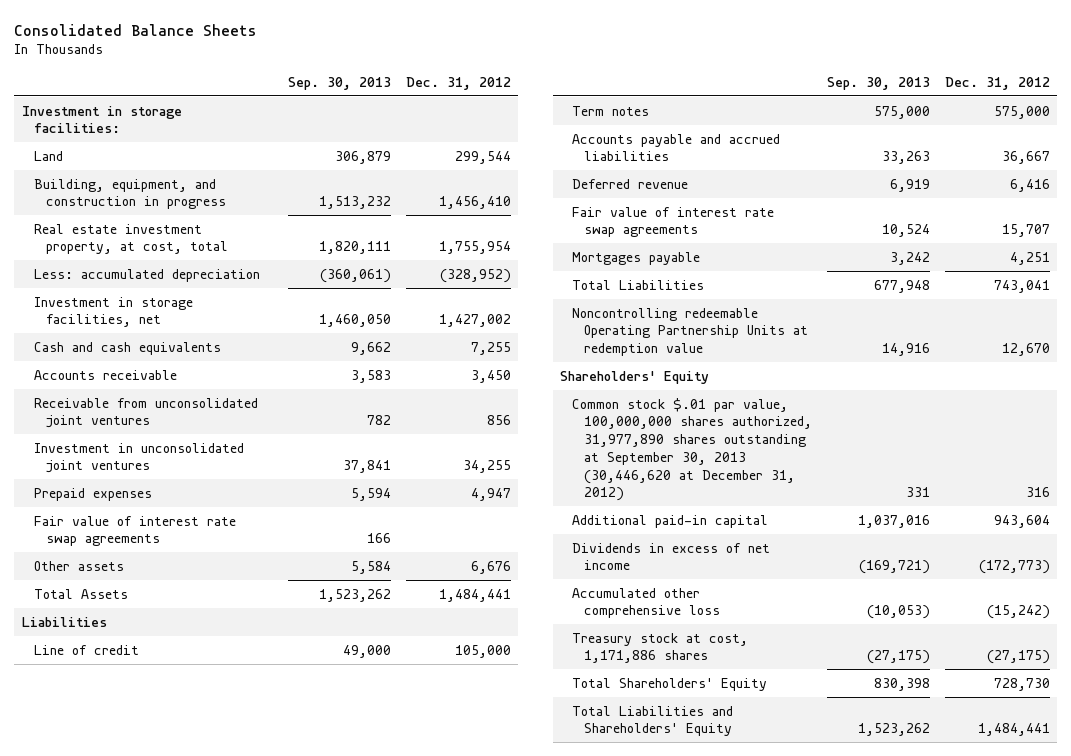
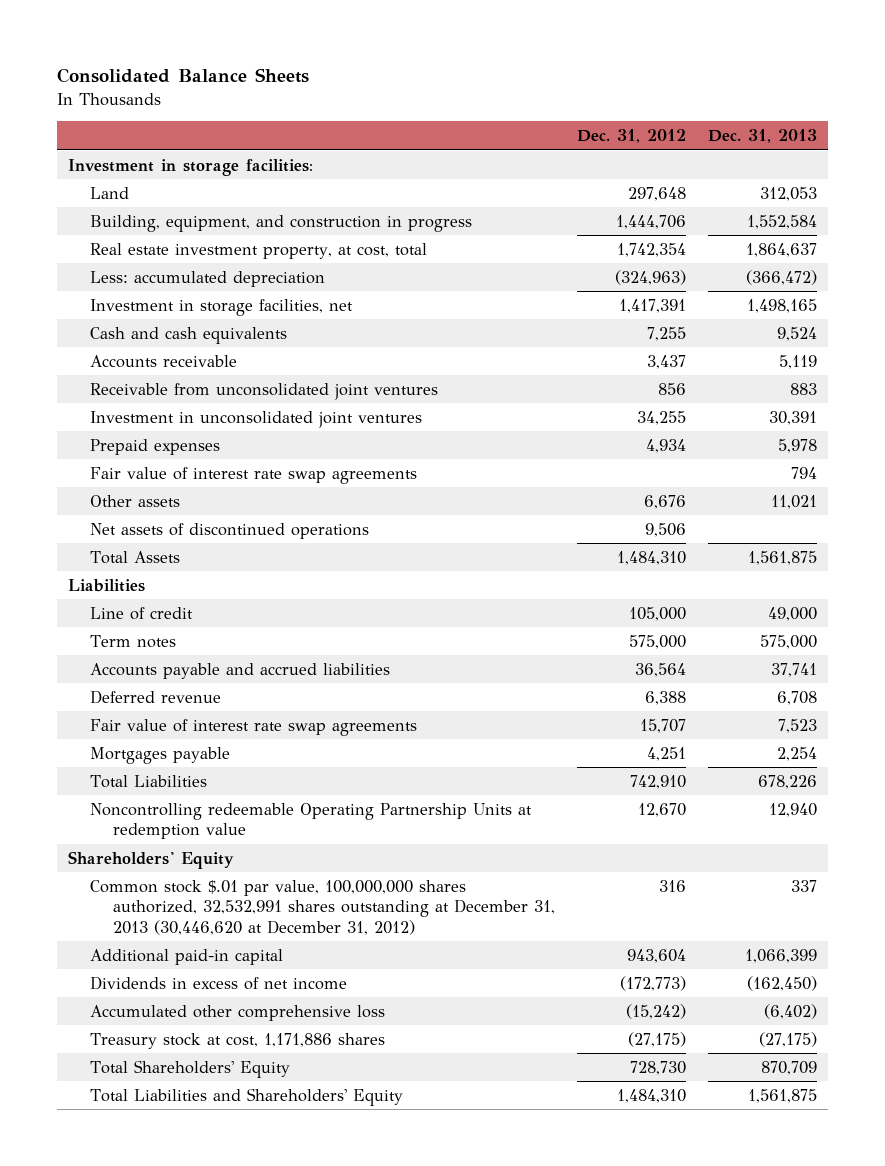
- | Sep. 30, 2013 | Dec. 31, 2012
+ | Dec. 31, 2012 | Dec. 31, 2013
- Land | 306,879 | 299,544
- Building, equipment, and construction in progress | 1,513,232 | 1,456,410
- Real estate investment property, at cost, total | 1,820,111 | 1,755,954
- Less: accumulated depreciation | (360,061) | (328,952)
- Investment in storage facilities, net | 1,460,050 | 1,427,002
+ Land | 297,648 | 312,053
+ Building, equipment, and construction in progress | 1,444,706 | 1,552,584
+ Real estate investment property, at cost, total | 1,742,354 | 1,864,637
+ Less: accumulated depreciation | (324,963) | (366,472)
+ Investment in storage facilities, net | 1,417,391 | 1,498,165
- Accounts receivable | 3,583 | 3,450
+ Accounts receivable | 3,437 | 5,119
- Prepaid expenses | 5,594 | 4,947
+ Prepaid expenses | 4,934 | 5,978
- Total Assets | 1,523,262 | 1,484,441
+ Net assets of discontinued operations | 9,506 |
+ Total Assets | 1,484,310 | 1,561,875
- Accounts payable and accrued liabilities | 33,263 | 36,667
- Deferred revenue | 6,919 | 6,416
+ Accounts payable and accrued liabilities | 36,564 | 37,741
+ Deferred revenue | 6,388 | 6,708
- Total Liabilities | 677,948 | 743,041
+ Total Liabilities | 742,910 | 678,226
- Common stock $.01 par value, 100,000,000 shares authorized, 31,977,890 shares outstanding at September 30, 2013 (30,446,620 at December 31, 2012) | 331 | 316
+ Common stock $.01 par value, 100,000,000 shares authorized, 32,532,991 shares outstanding at December 31, 2013 (30,446,620 at December 31, 2012) | 316 | 337
- Total Liabilities and Shareholders' Equity | 1,523,262 | 1,484,441
+ Total Liabilities and Shareholders' Equity | 1,484,310 | 1,561,875

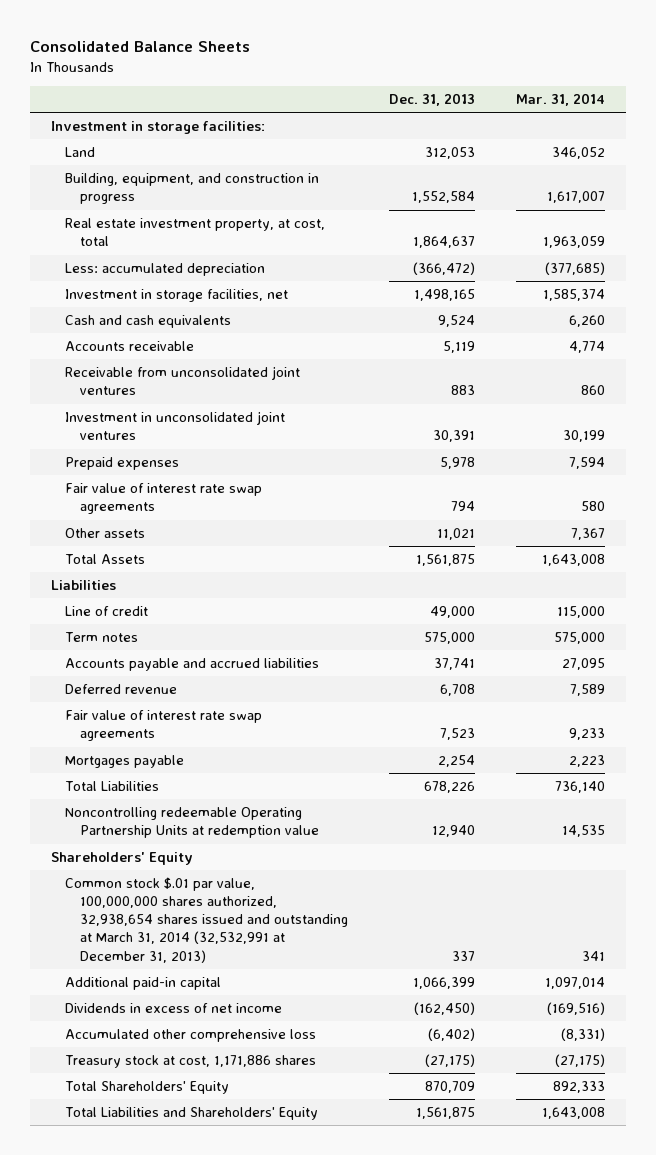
- | Dec. 31, 2012 | Dec. 31, 2013
+ | Dec. 31, 2013 | Mar. 31, 2014
- Net assets of discontinued operations | 9,506 |
- Common stock $.01 par value, 100,000,000 shares authorized, 32,532,991 shares outstanding at December 31, 2013 (30,446,620 at December 31, 2012) | 316 | 337
+ Common stock $.01 par value, 100,000,000 shares authorized, 32,938,654 shares issued and outstanding at March 31, 2014 (32,532,991 at December 31, 2013) | 337 | 341

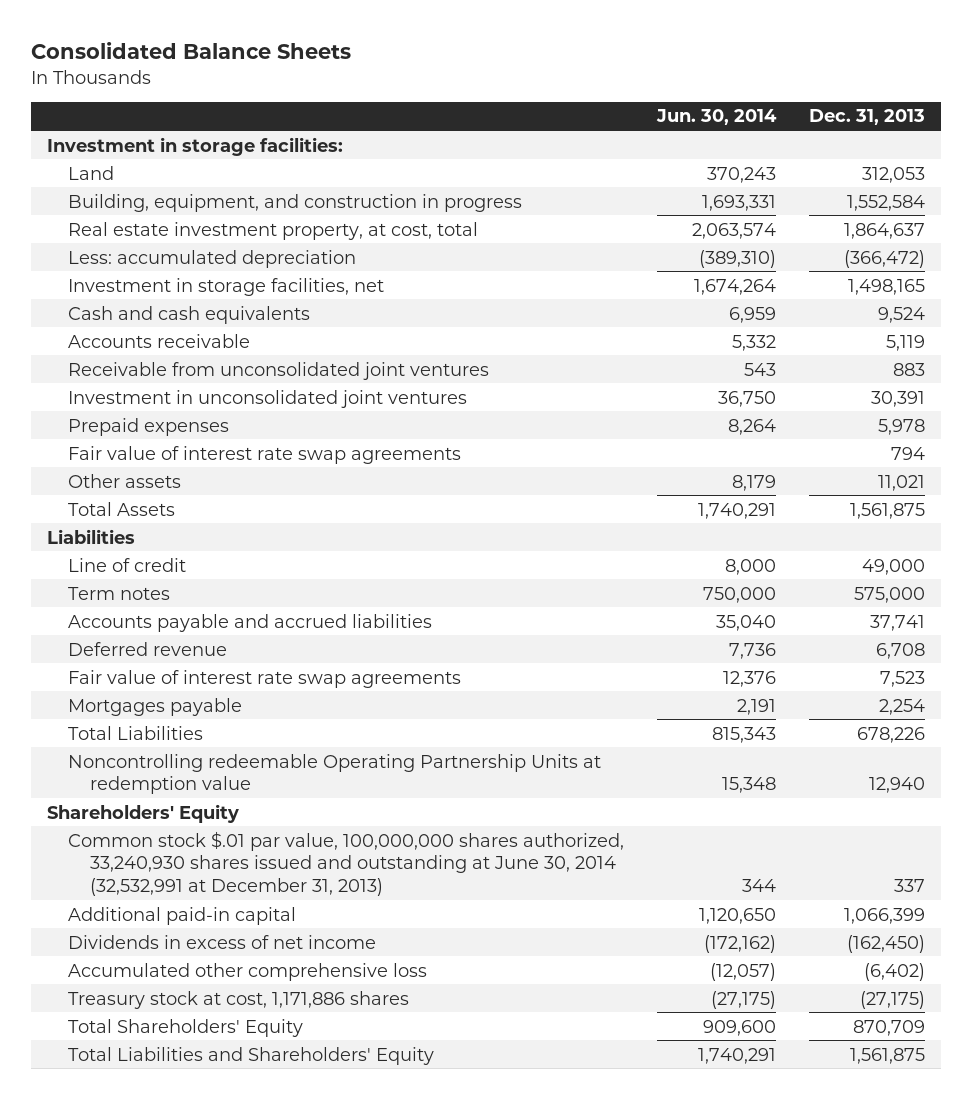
- | Dec. 31, 2013 | Mar. 31, 2014
+ | Jun. 30, 2014 | Dec. 31, 2013
- Common stock $.01 par value, 100,000,000 shares authorized, 32,938,654 shares issued and outstanding at March 31, 2014 (32,532,991 at December 31, 2013) | 337 | 341
+ Common stock $.01 par value, 100,000,000 shares authorized, 33,240,930 shares issued and outstanding at June 30, 2014 (32,532,991 at December 31, 2013) | 344 | 337

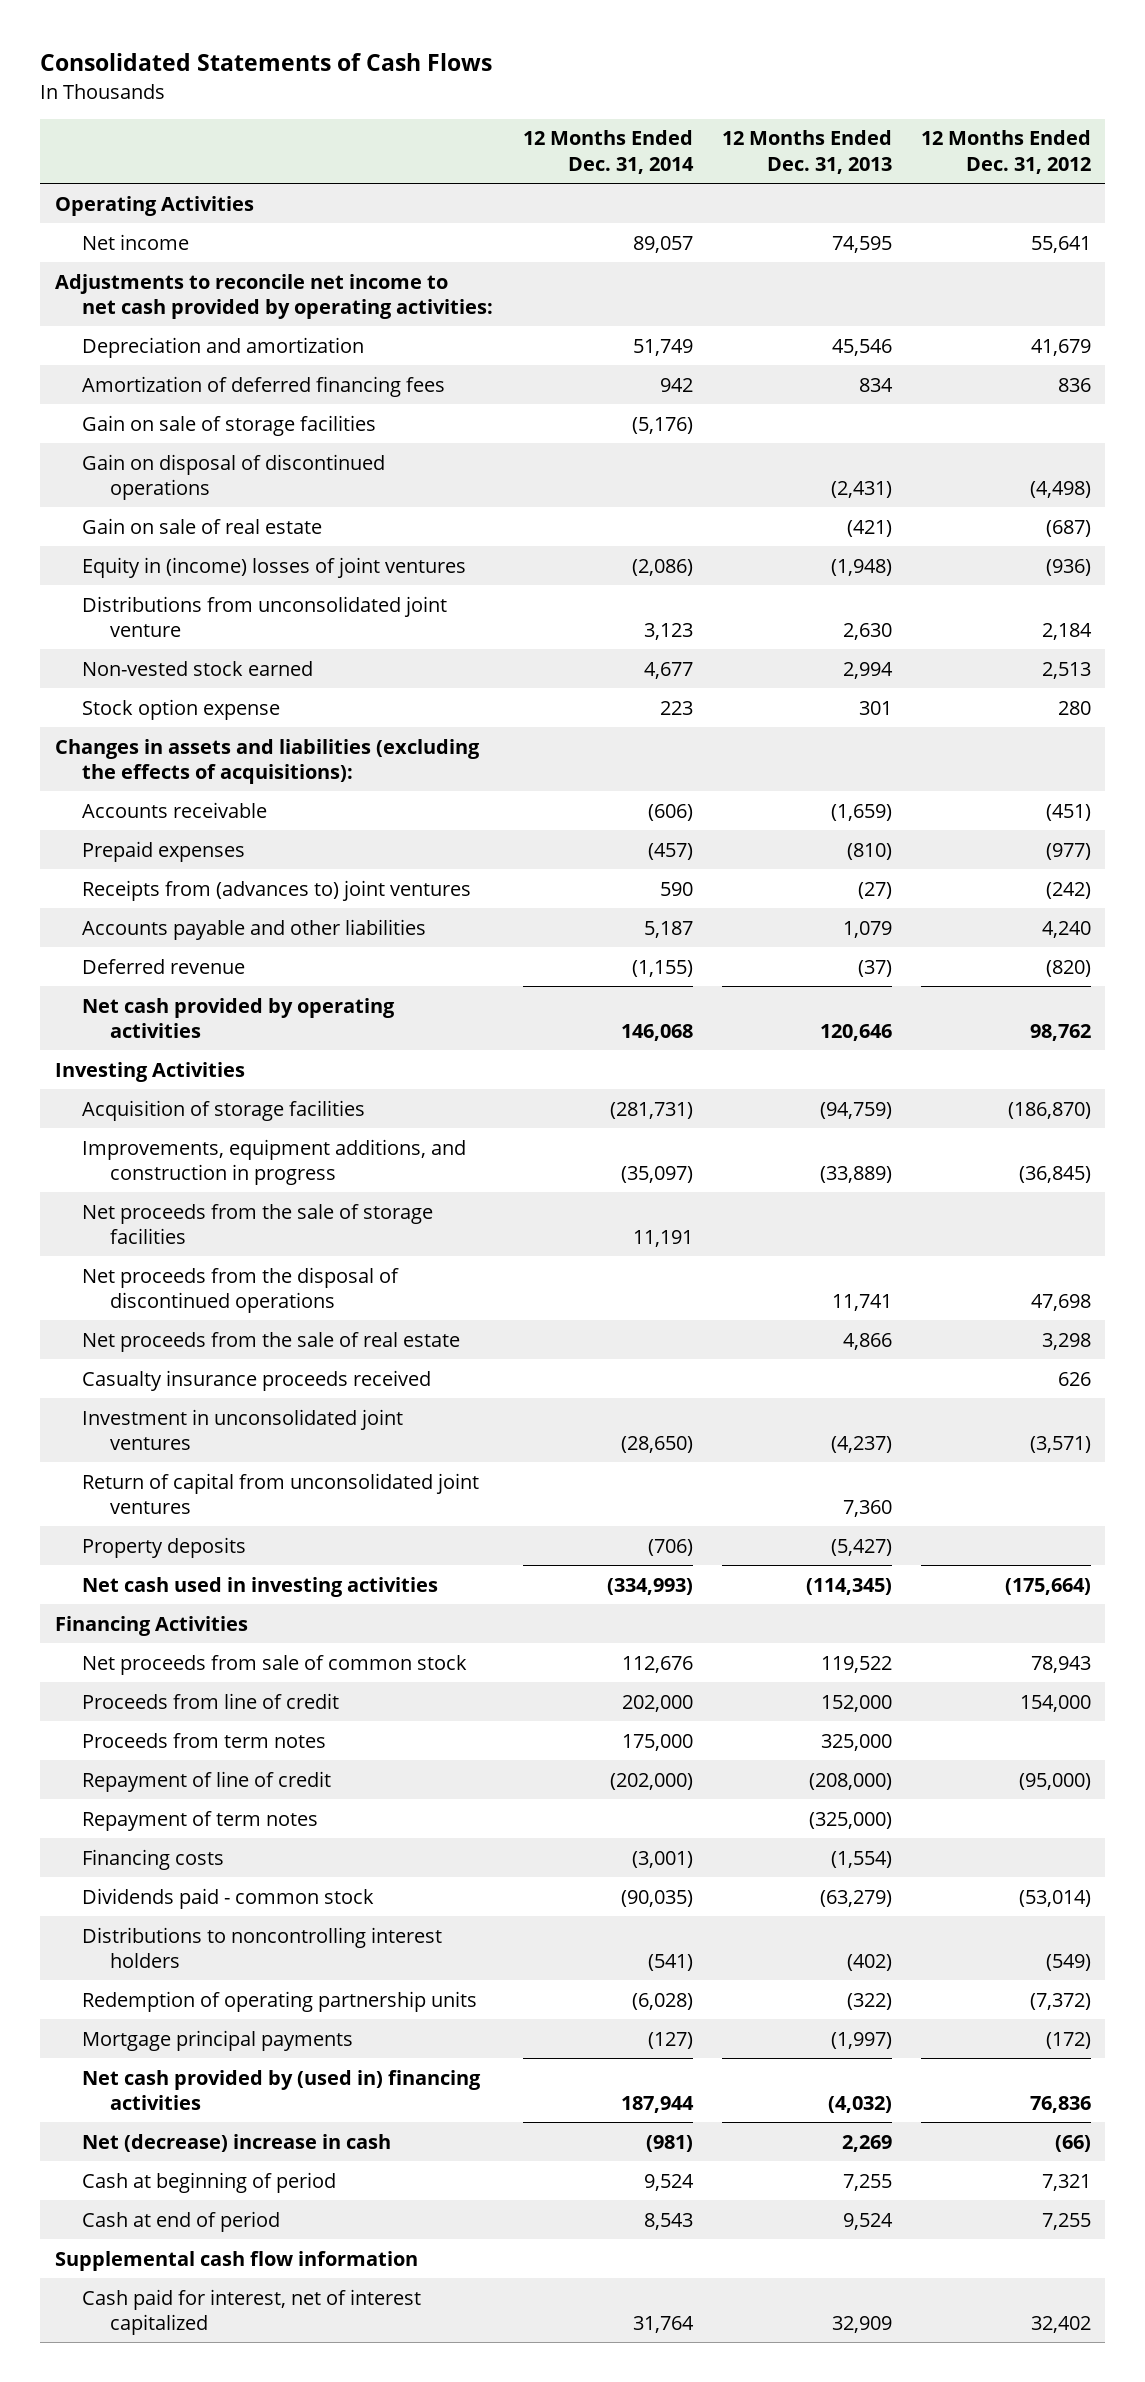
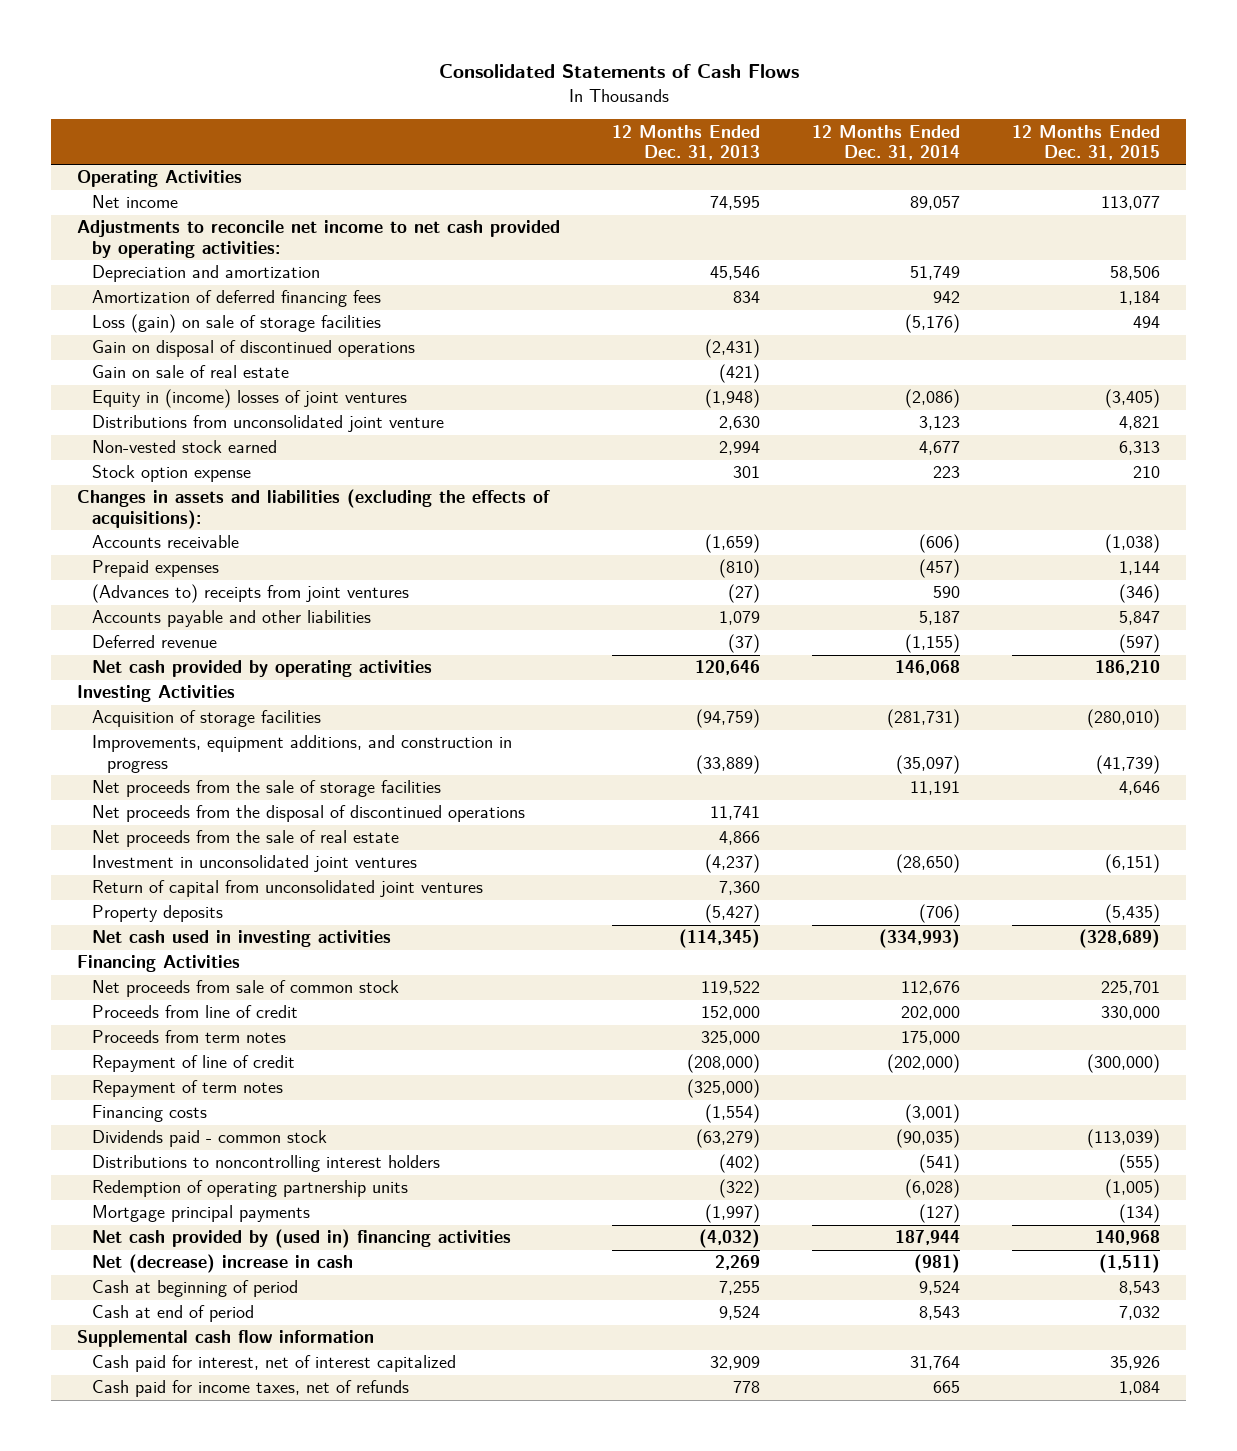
- | 12 Months Ended Dec. 31, 2014 | 12 Months Ended Dec. 31, 2013 | 12 Months Ended Dec. 31, 2012
+ | 12 Months Ended Dec. 31, 2013 | 12 Months Ended Dec. 31, 2014 | 12 Months Ended Dec. 31, 2015
- Gain on sale of storage facilities | (5,176) | |
+ Loss (gain) on sale of storage facilities | | (5,176) | 494
- Receipts from (advances to) joint ventures | 590 | (27) | (242)
+ (Advances to) receipts from joint ventures | (27) | 590 | (346)
- Casualty insurance proceeds received | | | 626
+ Cash paid for income taxes, net of refunds | 778 | 665 | 1,084

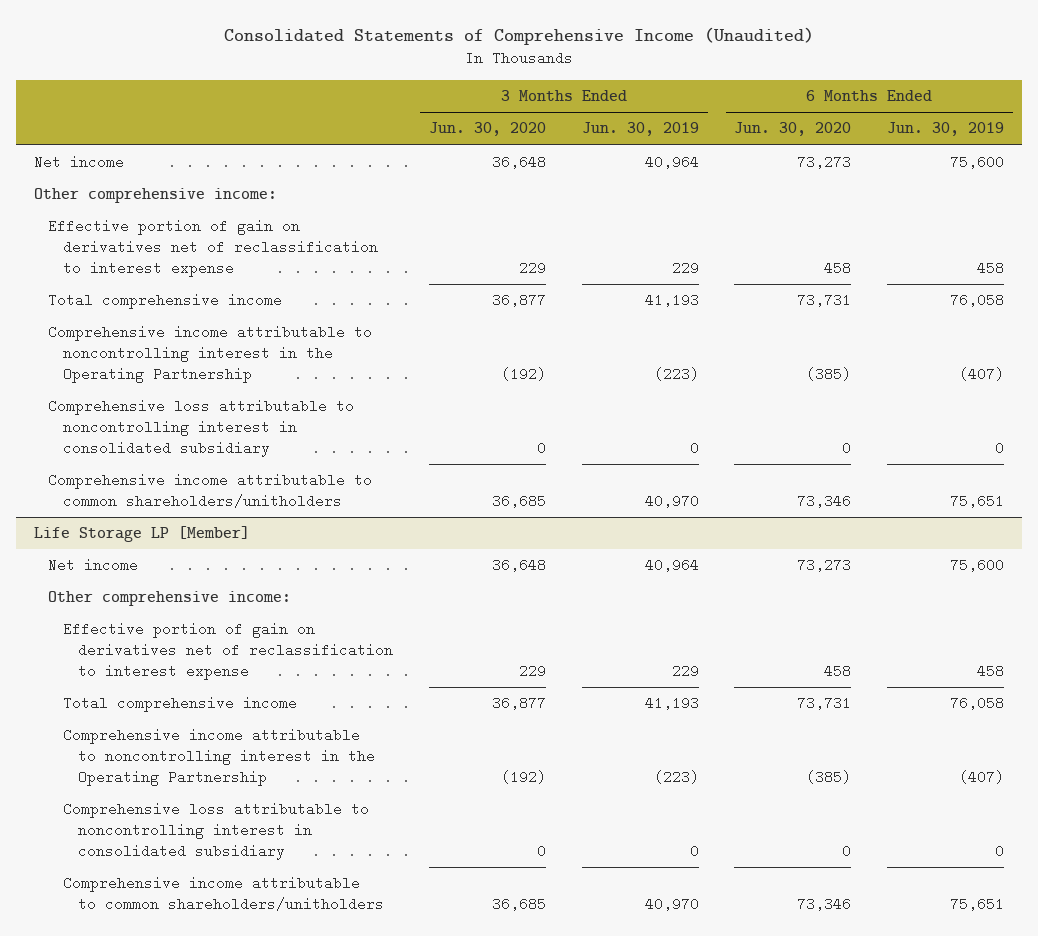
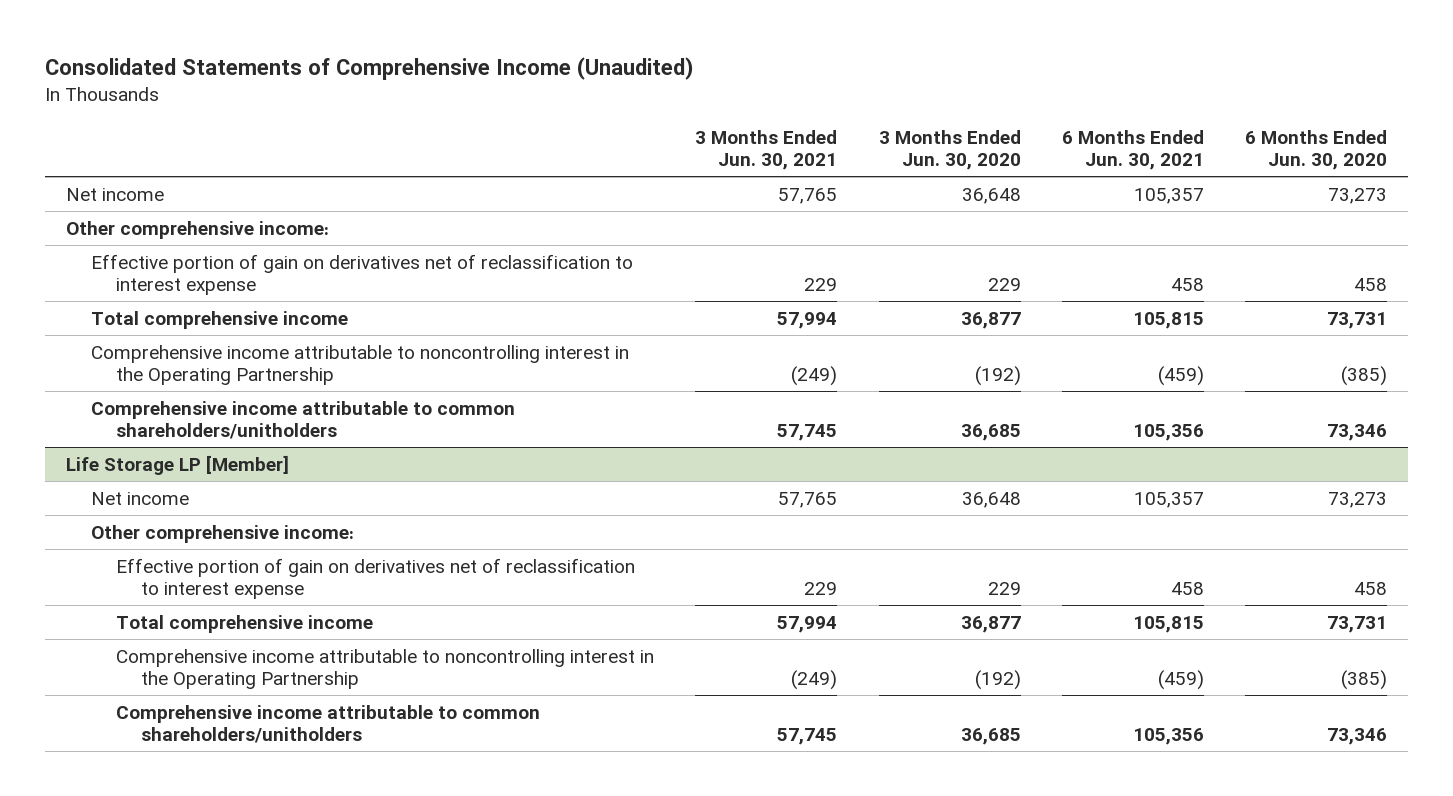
- | 3 Months Ended Jun. 30, 2020 | 3 Months Ended Jun. 30, 2019 | 6 Months Ended Jun. 30, 2020 | 6 Months Ended Jun. 30, 2019
+ | 3 Months Ended Jun. 30, 2021 | 3 Months Ended Jun. 30, 2020 | 6 Months Ended Jun. 30, 2021 | 6 Months Ended Jun. 30, 2020
- Comprehensive loss attributable to noncontrolling interest in consolidated subsidiary | 0 | 0 | 0 | 0
@ Life Storage LP [Member]
- Comprehensive loss attributable to noncontrolling interest in consolidated subsidiary | 0 | 0 | 0 | 0

